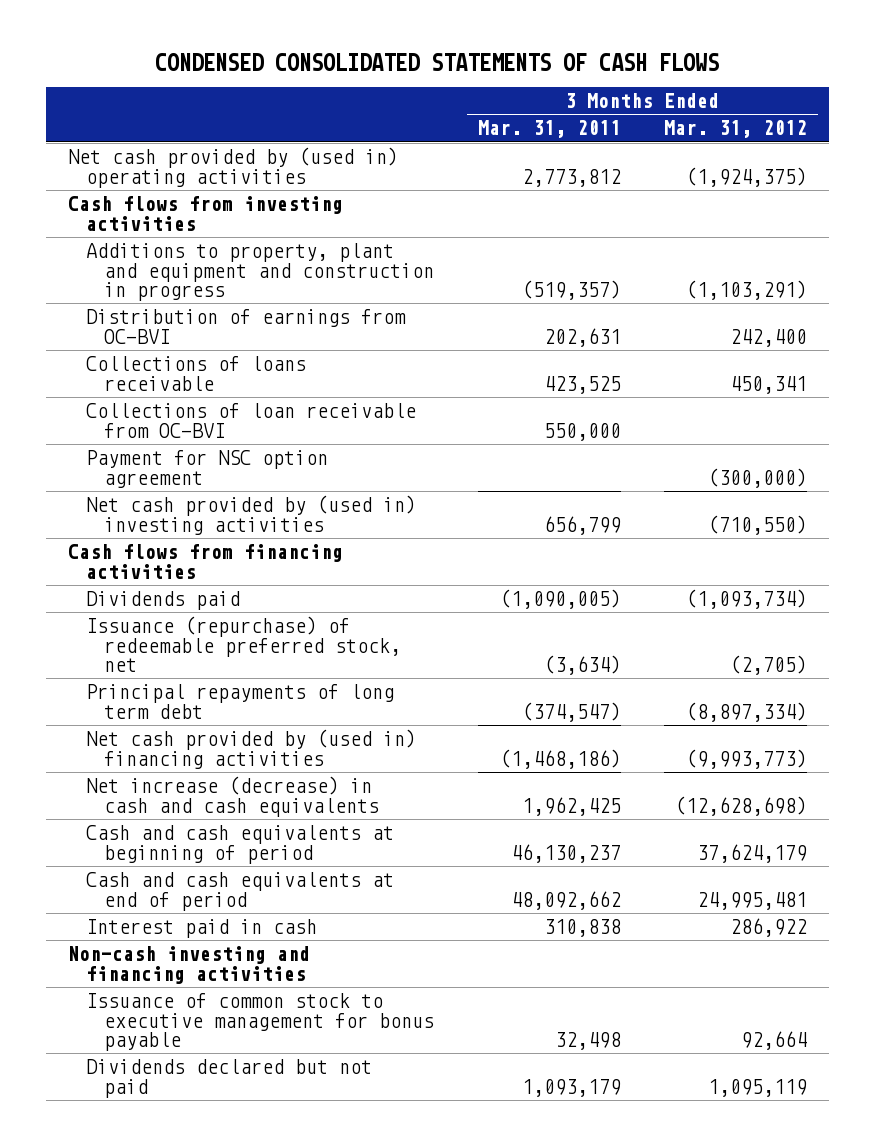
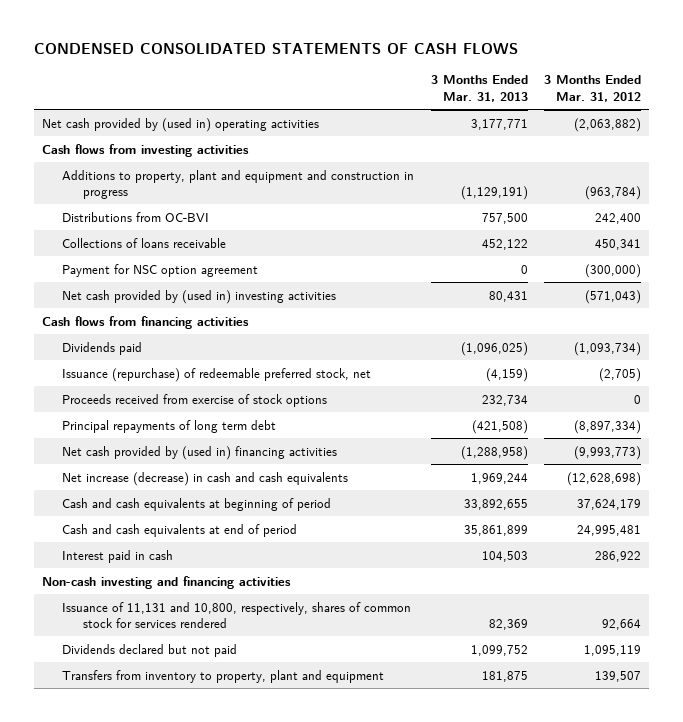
- | 3 Months Ended Mar. 31, 2011 | 3 Months Ended Mar. 31, 2012
+ | 3 Months Ended Mar. 31, 2013 | 3 Months Ended Mar. 31, 2012
- Net cash provided by (used in) operating activities | 2,773,812 | (1,924,375)
+ Net cash provided by (used in) operating activities | 3,177,771 | (2,063,882)
- Additions to property, plant and equipment and construction in progress | (519,357) | (1,103,291)
- Distribution of earnings from OC-BVI | 202,631 | 242,400
+ Additions to property, plant and equipment and construction in progress | (1,129,191) | (963,784)
+ Distributions from OC-BVI | 757,500 | 242,400
- Collections of loan receivable from OC-BVI | 550,000 |
- Net cash provided by (used in) investing activities | 656,799 | (710,550)
+ Net cash provided by (used in) investing activities | 80,431 | (571,043)
+ Proceeds received from exercise of stock options | 232,734 | 0
- Issuance of common stock to executive management for bonus payable | 32,498 | 92,664
+ Issuance of 11,131 and 10,800, respectively, shares of common stock for services rendered | 82,369 | 92,664
+ Transfers from inventory to property, plant and equipment | 181,875 | 139,507

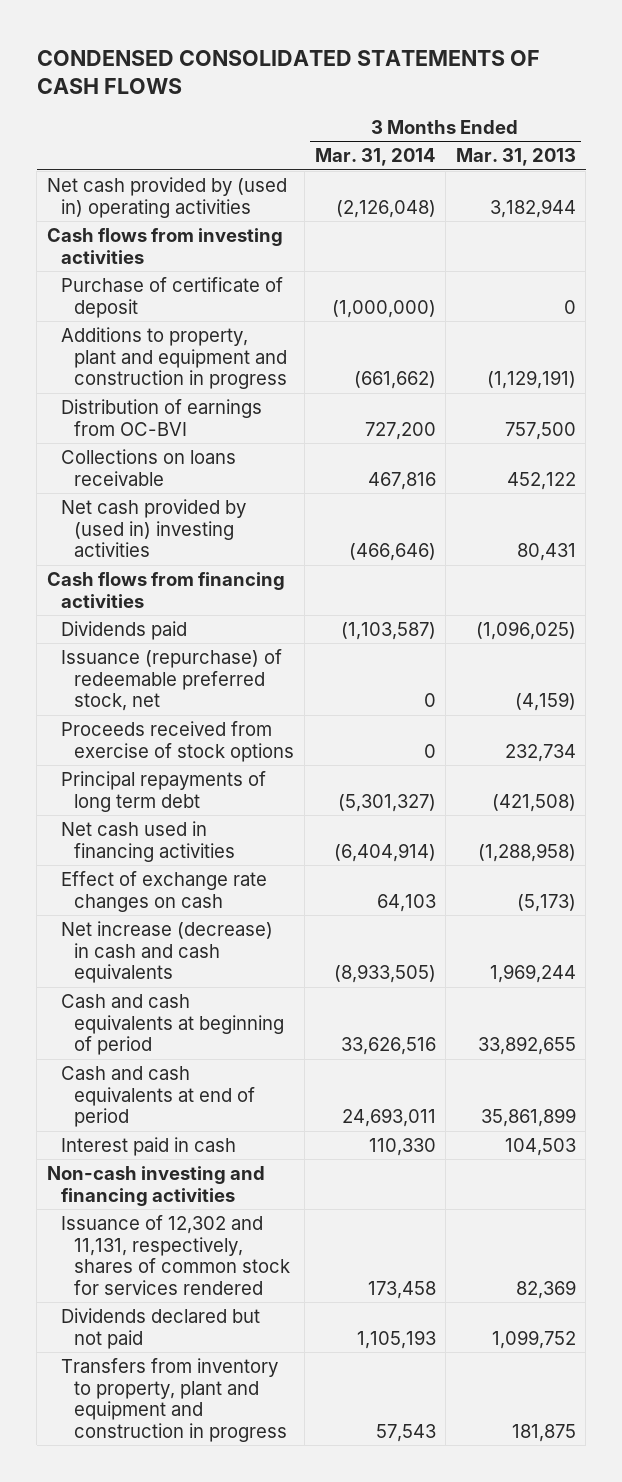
- | 3 Months Ended Mar. 31, 2013 | 3 Months Ended Mar. 31, 2012
+ | 3 Months Ended Mar. 31, 2014 | 3 Months Ended Mar. 31, 2013
- Net cash provided by (used in) operating activities | 3,177,771 | (2,063,882)
+ Net cash provided by (used in) operating activities | (2,126,048) | 3,182,944
+ Purchase of certificate of deposit | (1,000,000) | 0
- Distributions from OC-BVI | 757,500 | 242,400
- Collections of loans receivable | 452,122 | 450,341
- Payment for NSC option agreement | 0 | (300,000)
+ Distribution of earnings from OC-BVI | 727,200 | 757,500
+ Collections on loans receivable | 467,816 | 452,122
- Net cash provided by (used in) financing activities | (1,288,958) | (9,993,773)
+ Net cash used in financing activities | (6,404,914) | (1,288,958)
+ Effect of exchange rate changes on cash | 64,103 | (5,173)
- Issuance of 11,131 and 10,800, respectively, shares of common stock for services rendered | 82,369 | 92,664
+ Issuance of 12,302 and 11,131, respectively, shares of common stock for services rendered | 173,458 | 82,369
- Transfers from inventory to property, plant and equipment | 181,875 | 139,507
+ Transfers from inventory to property, plant and equipment and construction in progress | 57,543 | 181,875

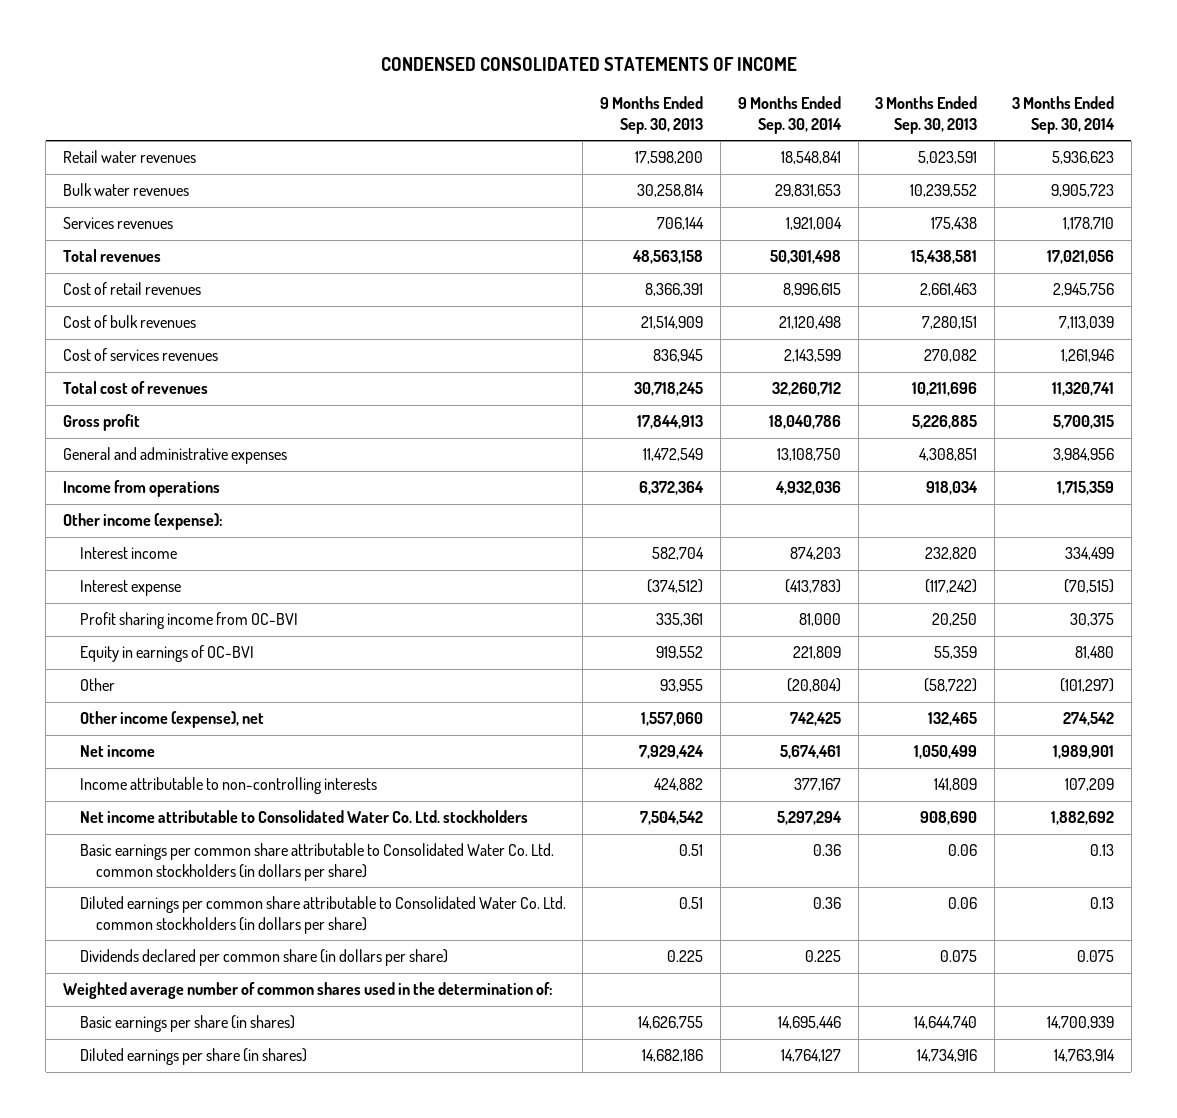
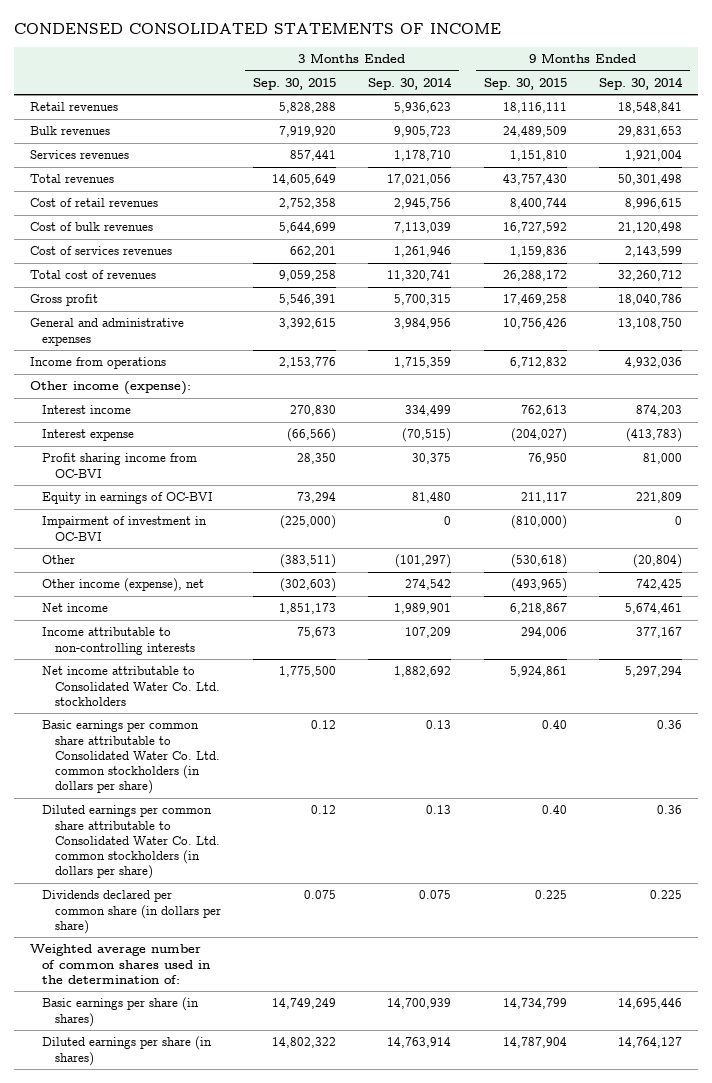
- | 9 Months Ended Sep. 30, 2013 | 9 Months Ended Sep. 30, 2014 | 3 Months Ended Sep. 30, 2013 | 3 Months Ended Sep. 30, 2014
+ | 3 Months Ended Sep. 30, 2015 | 3 Months Ended Sep. 30, 2014 | 9 Months Ended Sep. 30, 2015 | 9 Months Ended Sep. 30, 2014
- Retail water revenues | 17,598,200 | 18,548,841 | 5,023,591 | 5,936,623
- Bulk water revenues | 30,258,814 | 29,831,653 | 10,239,552 | 9,905,723
+ Retail revenues | 5,828,288 | 5,936,623 | 18,116,111 | 18,548,841
+ Bulk revenues | 7,919,920 | 9,905,723 | 24,489,509 | 29,831,653
+ Impairment of investment in OC-BVI | (225,000) | 0 | (810,000) | 0

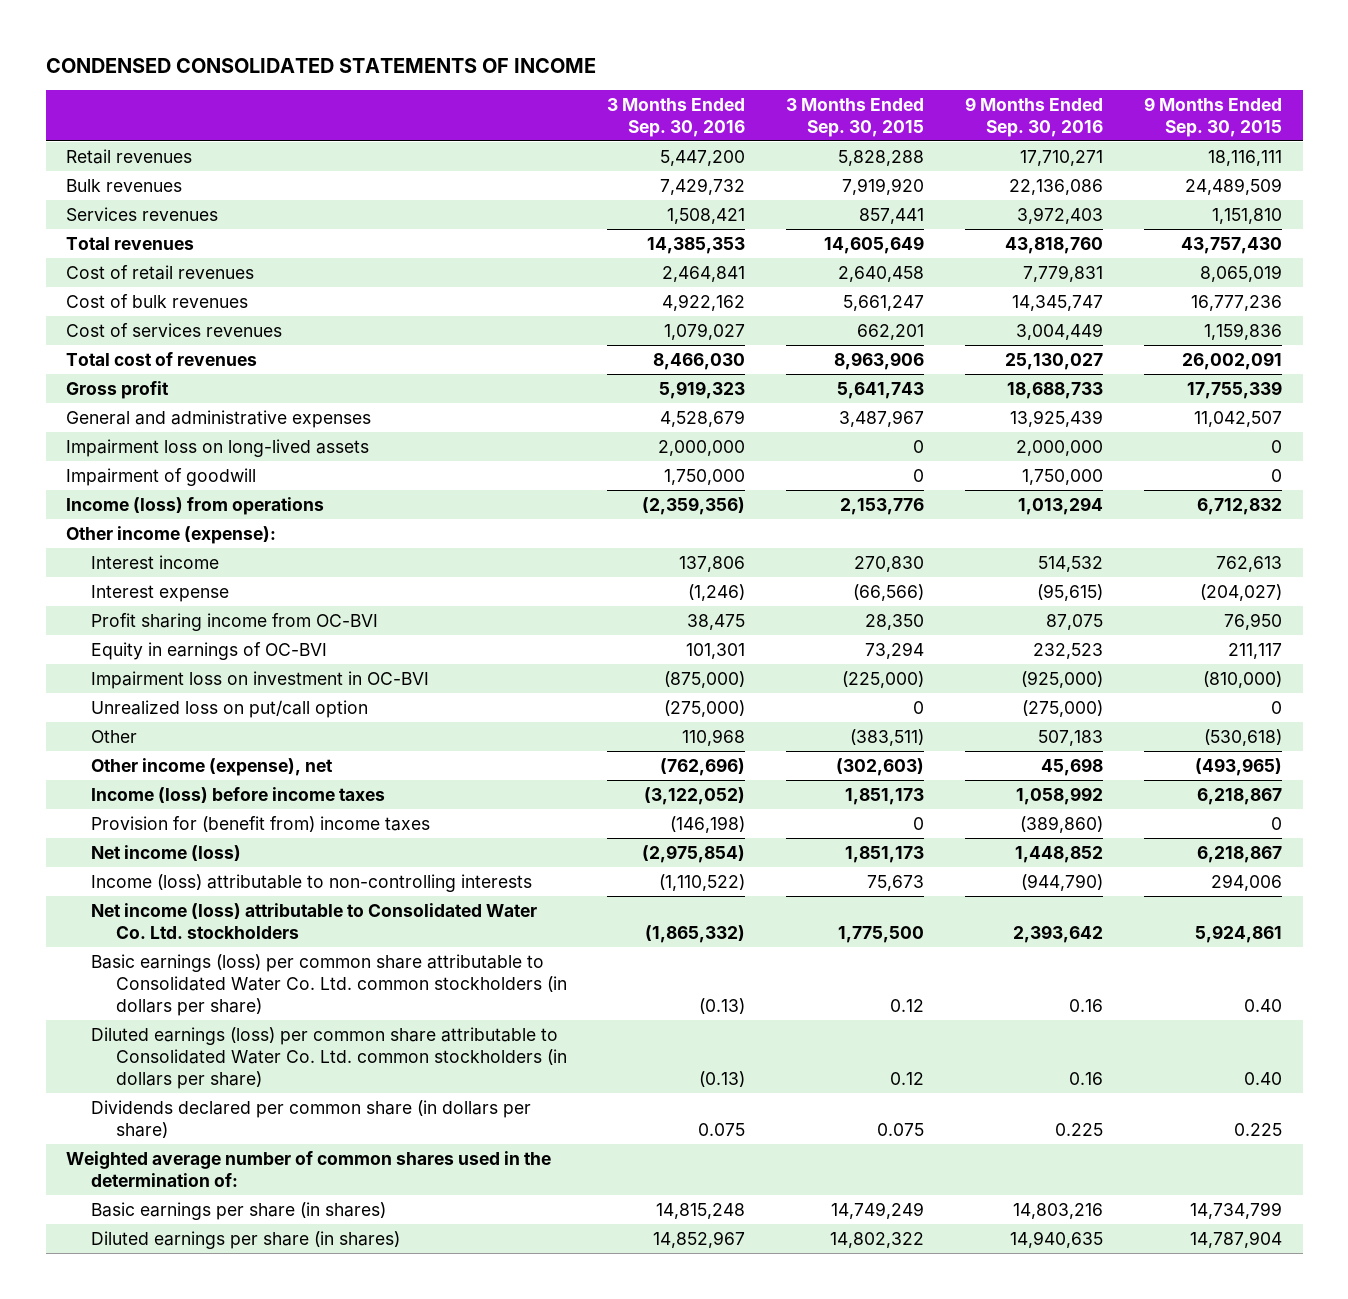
- | 3 Months Ended Sep. 30, 2015 | 3 Months Ended Sep. 30, 2014 | 9 Months Ended Sep. 30, 2015 | 9 Months Ended Sep. 30, 2014
+ | 3 Months Ended Sep. 30, 2016 | 3 Months Ended Sep. 30, 2015 | 9 Months Ended Sep. 30, 2016 | 9 Months Ended Sep. 30, 2015
- Cost of retail revenues | 2,752,358 | 2,945,756 | 8,400,744 | 8,996,615
- Cost of bulk revenues | 5,644,699 | 7,113,039 | 16,727,592 | 21,120,498
+ Cost of retail revenues | 2,464,841 | 2,640,458 | 7,779,831 | 8,065,019
+ Cost of bulk revenues | 4,922,162 | 5,661,247 | 14,345,747 | 16,777,236
- Total cost of revenues | 9,059,258 | 11,320,741 | 26,288,172 | 32,260,712
- Gross profit | 5,546,391 | 5,700,315 | 17,469,258 | 18,040,786
- General and administrative expenses | 3,392,615 | 3,984,956 | 10,756,426 | 13,108,750
- Income from operations | 2,153,776 | 1,715,359 | 6,712,832 | 4,932,036
+ Total cost of revenues | 8,466,030 | 8,963,906 | 25,130,027 | 26,002,091
+ Gross profit | 5,919,323 | 5,641,743 | 18,688,733 | 17,755,339
+ General and administrative expenses | 4,528,679 | 3,487,967 | 13,925,439 | 11,042,507
+ Impairment loss on long-lived assets | 2,000,000 | 0 | 2,000,000 | 0
+ Impairment of goodwill | 1,750,000 | 0 | 1,750,000 | 0
+ Income (loss) from operations | (2,359,356) | 2,153,776 | 1,013,294 | 6,712,832
- Impairment of investment in OC-BVI | (225,000) | 0 | (810,000) | 0
+ Impairment loss on investment in OC-BVI | (875,000) | (225,000) | (925,000) | (810,000)
+ Unrealized loss on put/call option | (275,000) | 0 | (275,000) | 0
- Net income | 1,851,173 | 1,989,901 | 6,218,867 | 5,674,461
- Income attributable to non-controlling interests | 75,673 | 107,209 | 294,006 | 377,167
- Net income attributable to Consolidated Water Co. Ltd. stockholders | 1,775,500 | 1,882,692 | 5,924,861 | 5,297,294
- Basic earnings per common share attributable to Consolidated Water Co. Ltd. common stockholders (in dollars per share) | 0.12 | 0.13 | 0.40 | 0.36
- Diluted earnings per common share attributable to Consolidated Water Co. Ltd. common stockholders (in dollars per share) | 0.12 | 0.13 | 0.40 | 0.36
+ Income (loss) before income taxes | (3,122,052) | 1,851,173 | 1,058,992 | 6,218,867
+ Provision for (benefit from) income taxes | (146,198) | 0 | (389,860) | 0
+ Net income (loss) | (2,975,854) | 1,851,173 | 1,448,852 | 6,218,867
+ Income (loss) attributable to non-controlling interests | (1,110,522) | 75,673 | (944,790) | 294,006
+ Net income (loss) attributable to Consolidated Water Co. Ltd. stockholders | (1,865,332) | 1,775,500 | 2,393,642 | 5,924,861
+ Basic earnings (loss) per common share attributable to Consolidated Water Co. Ltd. common stockholders (in dollars per share) | (0.13) | 0.12 | 0.16 | 0.40
+ Diluted earnings (loss) per common share attributable to Consolidated Water Co. Ltd. common stockholders (in dollars per share) | (0.13) | 0.12 | 0.16 | 0.40

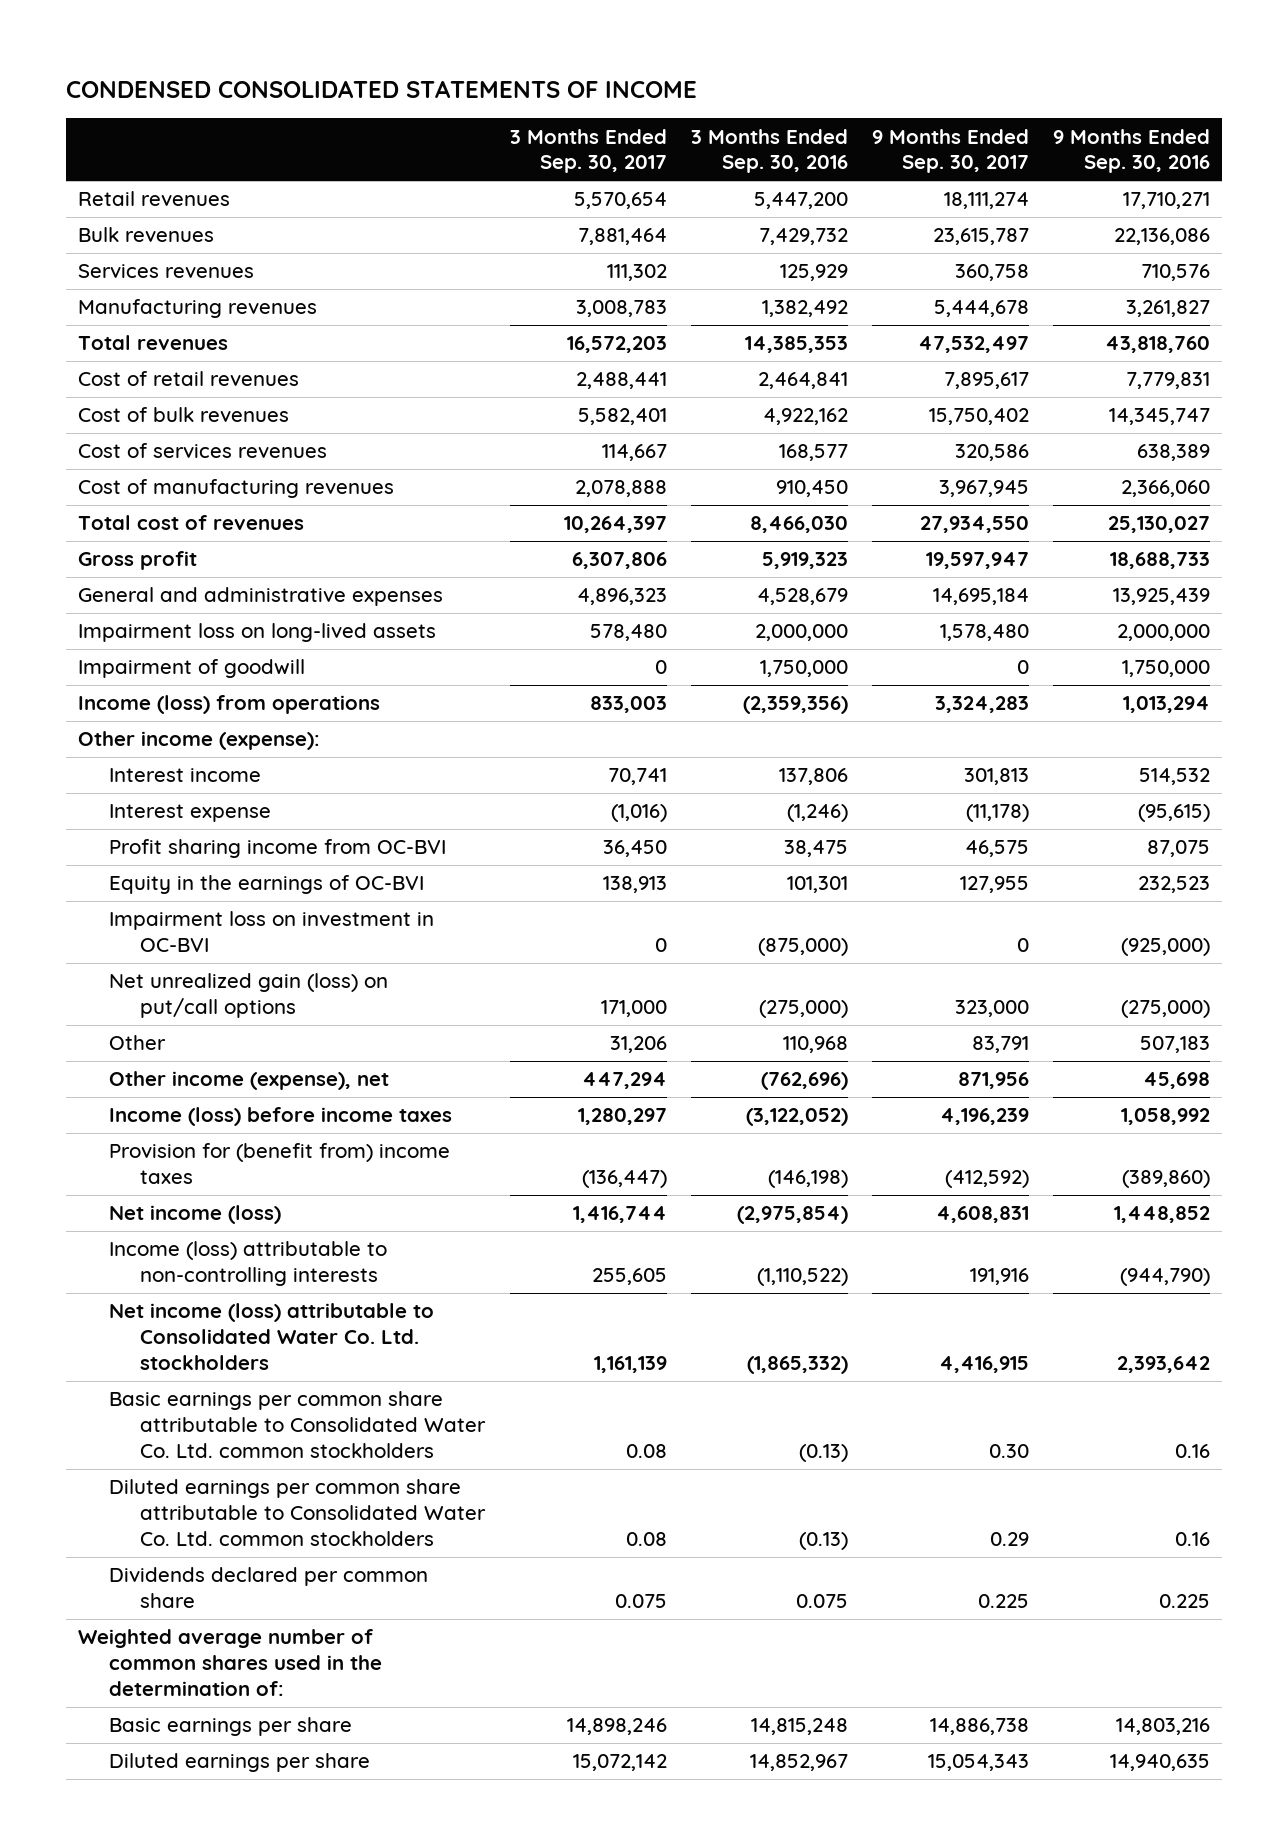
- | 3 Months Ended Sep. 30, 2016 | 3 Months Ended Sep. 30, 2015 | 9 Months Ended Sep. 30, 2016 | 9 Months Ended Sep. 30, 2015
+ | 3 Months Ended Sep. 30, 2017 | 3 Months Ended Sep. 30, 2016 | 9 Months Ended Sep. 30, 2017 | 9 Months Ended Sep. 30, 2016
- Services revenues | 1,508,421 | 857,441 | 3,972,403 | 1,151,810
+ Services revenues | 111,302 | 125,929 | 360,758 | 710,576
+ Manufacturing revenues | 3,008,783 | 1,382,492 | 5,444,678 | 3,261,827
- Cost of services revenues | 1,079,027 | 662,201 | 3,004,449 | 1,159,836
+ Cost of services revenues | 114,667 | 168,577 | 320,586 | 638,389
+ Cost of manufacturing revenues | 2,078,888 | 910,450 | 3,967,945 | 2,366,060
- Equity in earnings of OC-BVI | 101,301 | 73,294 | 232,523 | 211,117
+ Equity in the earnings of OC-BVI | 138,913 | 101,301 | 127,955 | 232,523
- Unrealized loss on put/call option | (275,000) | 0 | (275,000) | 0
+ Net unrealized gain (loss) on put/call options | 171,000 | (275,000) | 323,000 | (275,000)
- Basic earnings (loss) per common share attributable to Consolidated Water Co. Ltd. common stockholders (in dollars per share) | (0.13) | 0.12 | 0.16 | 0.40
- Diluted earnings (loss) per common share attributable to Consolidated Water Co. Ltd. common stockholders (in dollars per share) | (0.13) | 0.12 | 0.16 | 0.40
- Dividends declared per common share (in dollars per share) | 0.075 | 0.075 | 0.225 | 0.225
+ Basic earnings per common share attributable to Consolidated Water Co. Ltd. common stockholders | 0.08 | (0.13) | 0.30 | 0.16
+ Diluted earnings per common share attributable to Consolidated Water Co. Ltd. common stockholders | 0.08 | (0.13) | 0.29 | 0.16
+ Dividends declared per common share | 0.075 | 0.075 | 0.225 | 0.225
- Basic earnings per share (in shares) | 14,815,248 | 14,749,249 | 14,803,216 | 14,734,799
- Diluted earnings per share (in shares) | 14,852,967 | 14,802,322 | 14,940,635 | 14,787,904
+ Basic earnings per share | 14,898,246 | 14,815,248 | 14,886,738 | 14,803,216
+ Diluted earnings per share | 15,072,142 | 14,852,967 | 15,054,343 | 14,940,635

